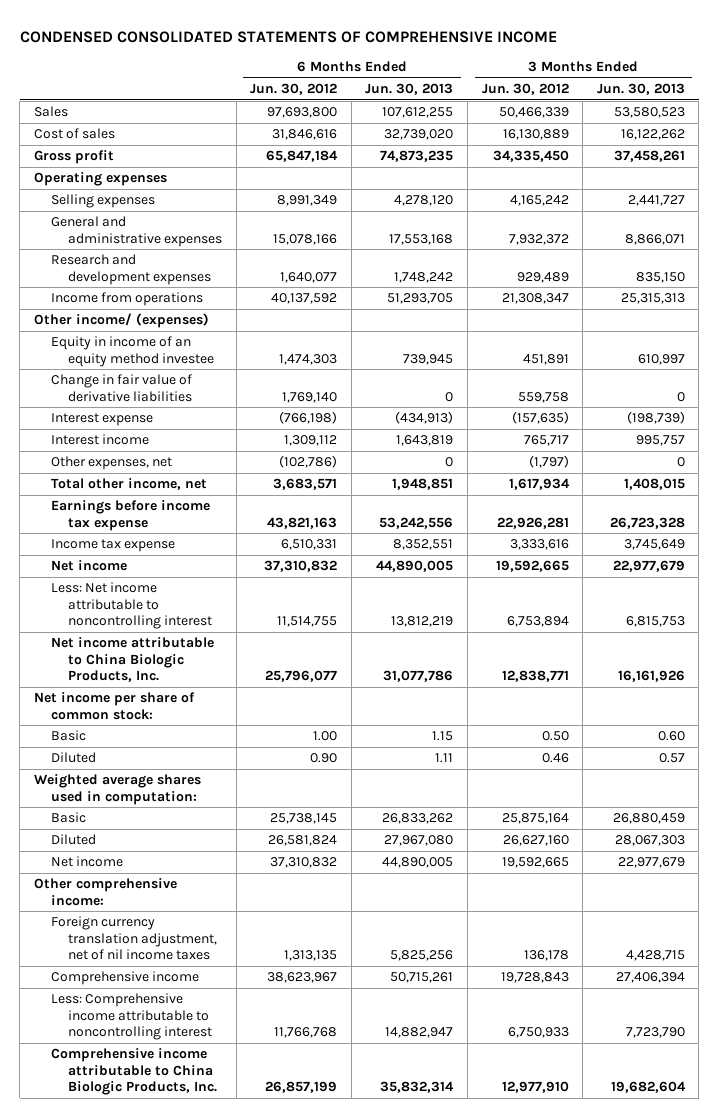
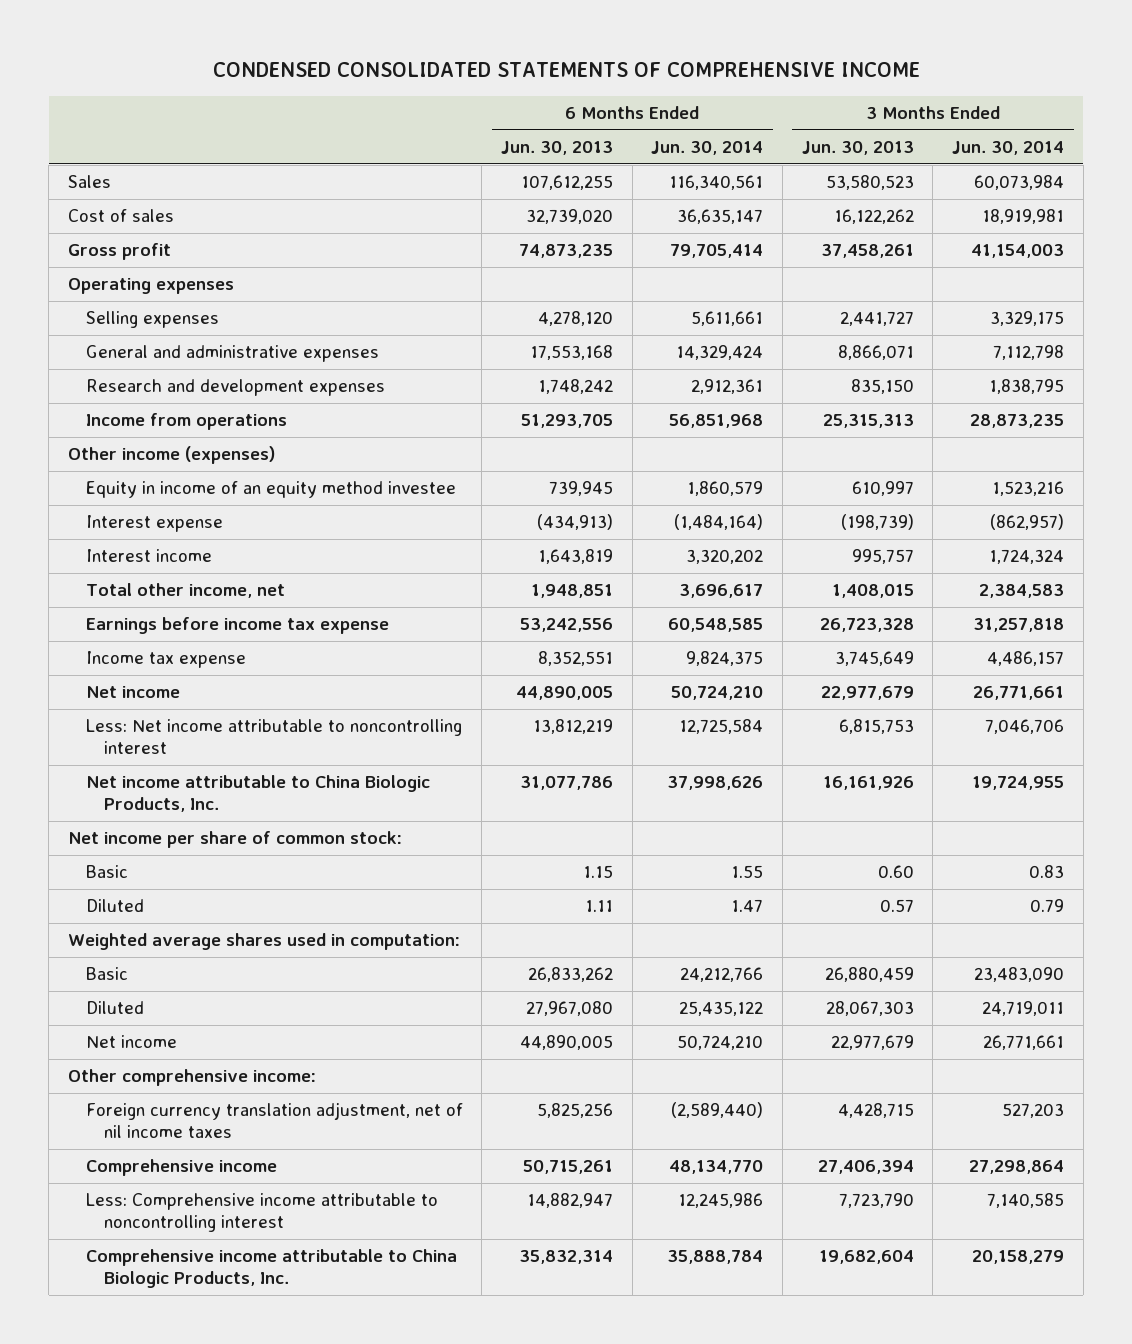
- | 6 Months Ended Jun. 30, 2012 | 6 Months Ended Jun. 30, 2013 | 3 Months Ended Jun. 30, 2012 | 3 Months Ended Jun. 30, 2013
+ | 6 Months Ended Jun. 30, 2013 | 6 Months Ended Jun. 30, 2014 | 3 Months Ended Jun. 30, 2013 | 3 Months Ended Jun. 30, 2014
- Other income/ (expenses)
+ Other income (expenses)
- Change in fair value of derivative liabilities | 1,769,140 | 0 | 559,758 | 0
- Other expenses, net | (102,786) | 0 | (1,797) | 0

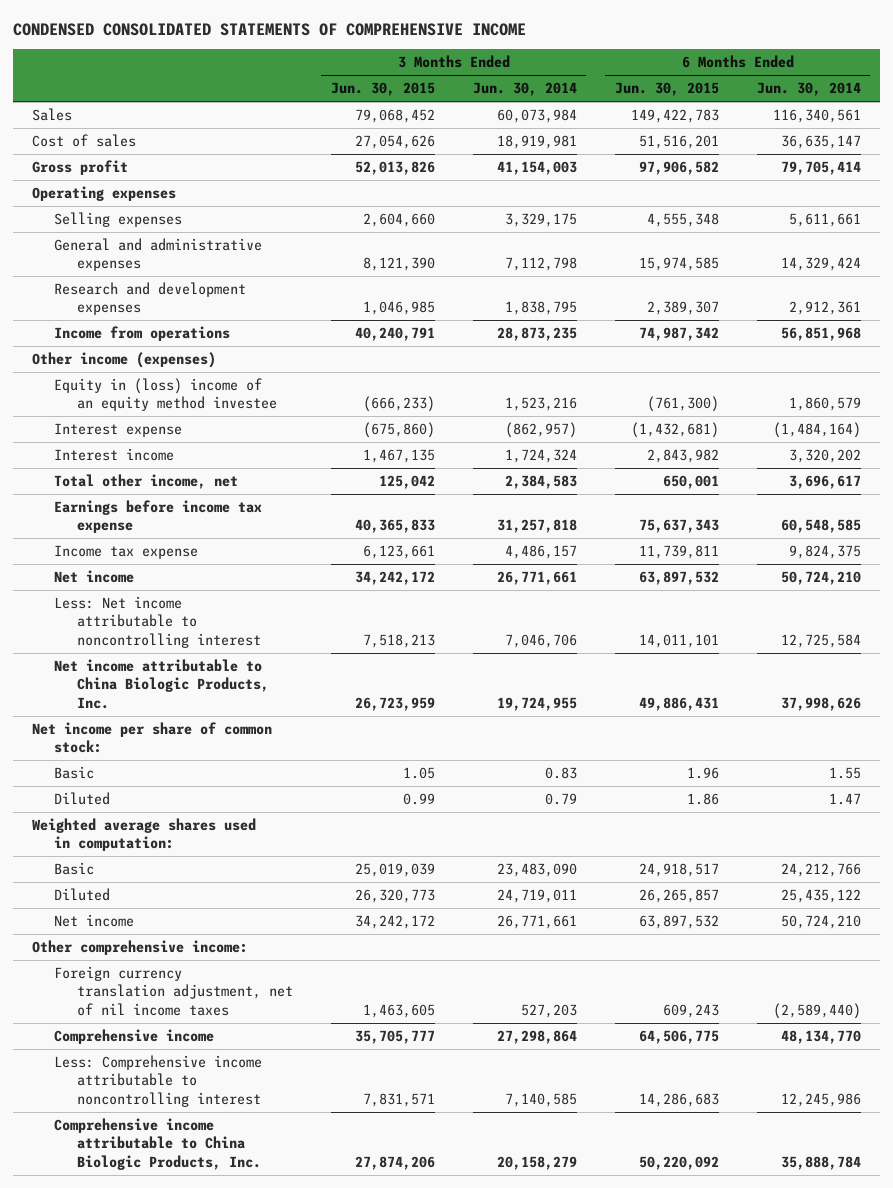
- | 6 Months Ended Jun. 30, 2013 | 6 Months Ended Jun. 30, 2014 | 3 Months Ended Jun. 30, 2013 | 3 Months Ended Jun. 30, 2014
+ | 3 Months Ended Jun. 30, 2015 | 3 Months Ended Jun. 30, 2014 | 6 Months Ended Jun. 30, 2015 | 6 Months Ended Jun. 30, 2014
- Equity in income of an equity method investee | 739,945 | 1,860,579 | 610,997 | 1,523,216
+ Equity in (loss) income of an equity method investee | (666,233) | 1,523,216 | (761,300) | 1,860,579

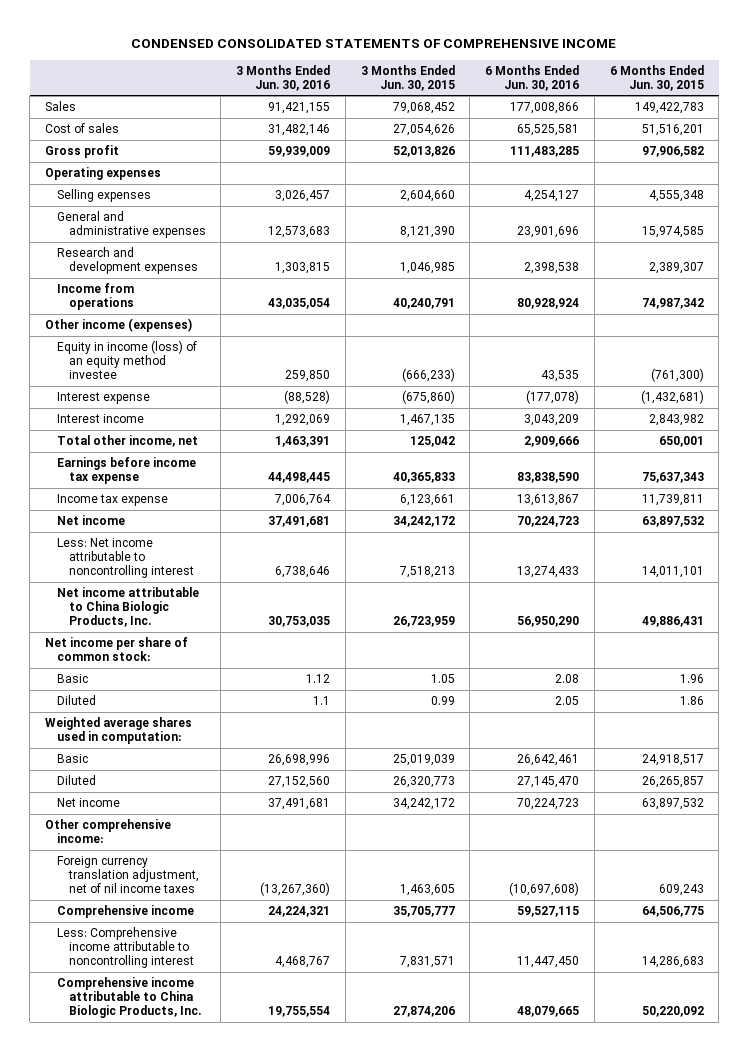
- | 3 Months Ended Jun. 30, 2015 | 3 Months Ended Jun. 30, 2014 | 6 Months Ended Jun. 30, 2015 | 6 Months Ended Jun. 30, 2014
+ | 3 Months Ended Jun. 30, 2016 | 3 Months Ended Jun. 30, 2015 | 6 Months Ended Jun. 30, 2016 | 6 Months Ended Jun. 30, 2015
- Equity in (loss) income of an equity method investee | (666,233) | 1,523,216 | (761,300) | 1,860,579
+ Equity in income (loss) of an equity method investee | 259,850 | (666,233) | 43,535 | (761,300)

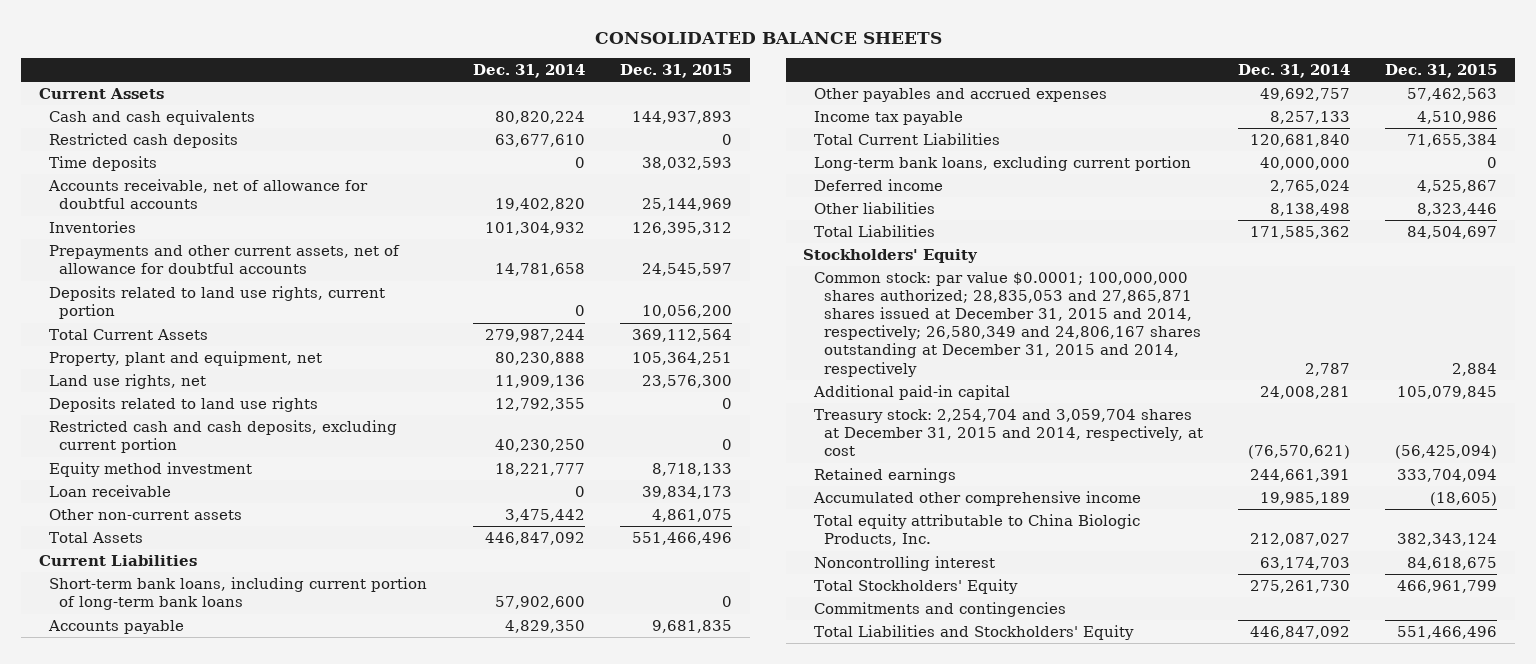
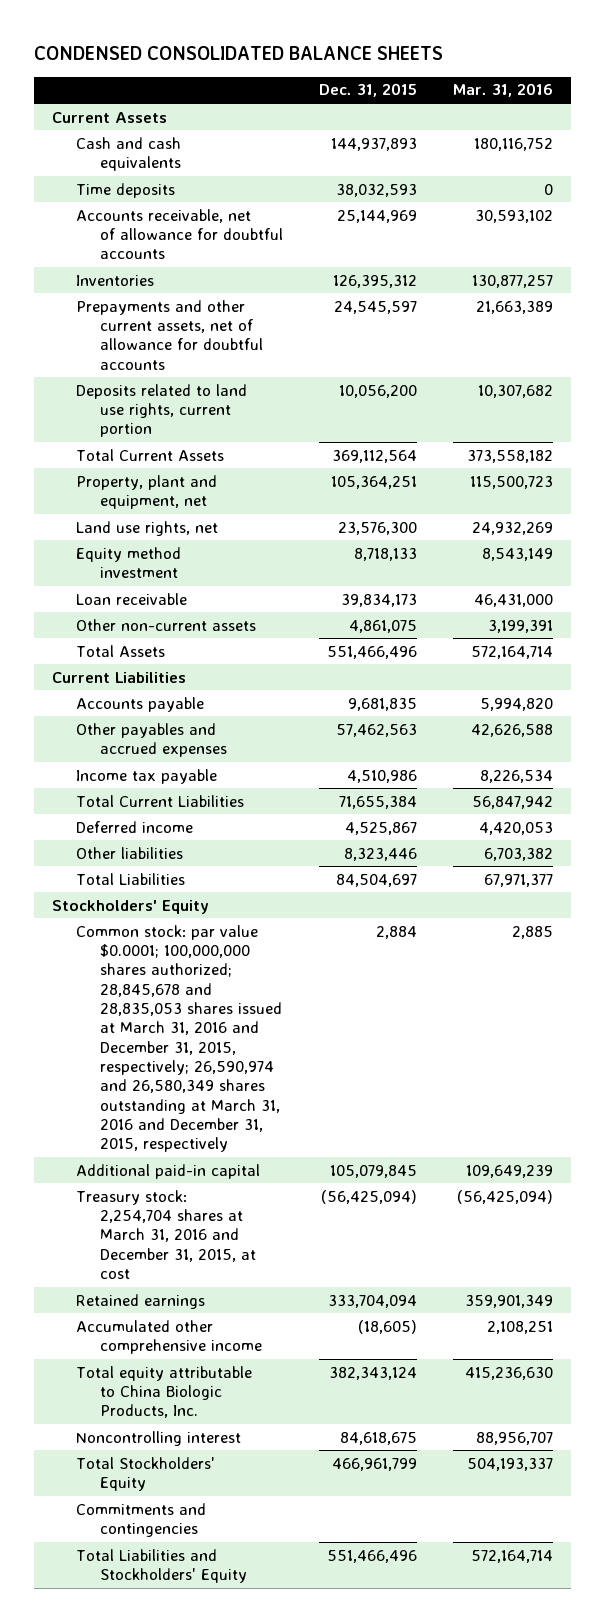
- CONSOLIDATED BALANCE SHEETS
+ CONDENSED CONSOLIDATED BALANCE SHEETS
- | Dec. 31, 2014 | Dec. 31, 2015
+ | Dec. 31, 2015 | Mar. 31, 2016
- Restricted cash deposits | 63,677,610 | 0
- Deposits related to land use rights | 12,792,355 | 0
- Restricted cash and cash deposits, excluding current portion | 40,230,250 | 0
- Short-term bank loans, including current portion of long-term bank loans | 57,902,600 | 0
- Long-term bank loans, excluding current portion | 40,000,000 | 0
- Common stock: par value $0.0001; 100,000,000 shares authorized; 28,835,053 and 27,865,871 shares issued at December 31, 2015 and 2014, respectively; 26,580,349 and 24,806,167 shares outstanding at December 31, 2015 and 2014, respectively | 2,787 | 2,884
+ Common stock: par value $0.0001; 100,000,000 shares authorized; 28,845,678 and 28,835,053 shares issued at March 31, 2016 and December 31, 2015, respectively; 26,590,974 and 26,580,349 shares outstanding at March 31, 2016 and December 31, 2015, respectively | 2,884 | 2,885
- Treasury stock: 2,254,704 and 3,059,704 shares at December 31, 2015 and 2014, respectively, at cost | (76,570,621) | (56,425,094)
+ Treasury stock: 2,254,704 shares at March 31, 2016 and December 31, 2015, at cost | (56,425,094) | (56,425,094)

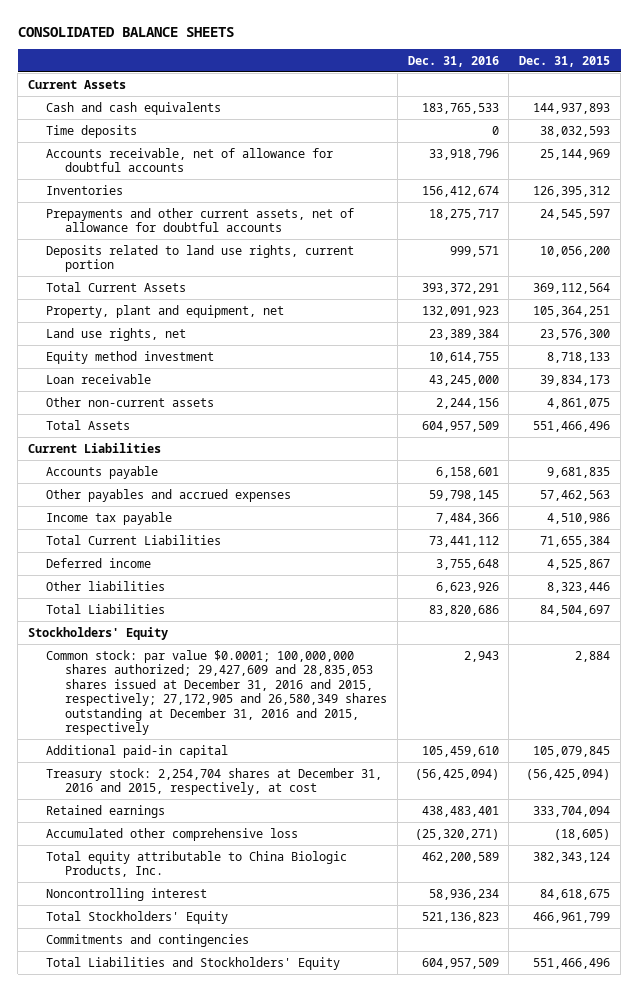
- CONDENSED CONSOLIDATED BALANCE SHEETS
+ CONSOLIDATED BALANCE SHEETS
- | Dec. 31, 2015 | Mar. 31, 2016
+ | Dec. 31, 2016 | Dec. 31, 2015
- Common stock: par value $0.0001; 100,000,000 shares authorized; 28,845,678 and 28,835,053 shares issued at March 31, 2016 and December 31, 2015, respectively; 26,590,974 and 26,580,349 shares outstanding at March 31, 2016 and December 31, 2015, respectively | 2,884 | 2,885
+ Common stock: par value $0.0001; 100,000,000 shares authorized; 29,427,609 and 28,835,053 shares issued at December 31, 2016 and 2015, respectively; 27,172,905 and 26,580,349 shares outstanding at December 31, 2016 and 2015, respectively | 2,943 | 2,884
- Treasury stock: 2,254,704 shares at March 31, 2016 and December 31, 2015, at cost | (56,425,094) | (56,425,094)
+ Treasury stock: 2,254,704 shares at December 31, 2016 and 2015, respectively, at cost | (56,425,094) | (56,425,094)
- Accumulated other comprehensive income | (18,605) | 2,108,251
+ Accumulated other comprehensive loss | (25,320,271) | (18,605)

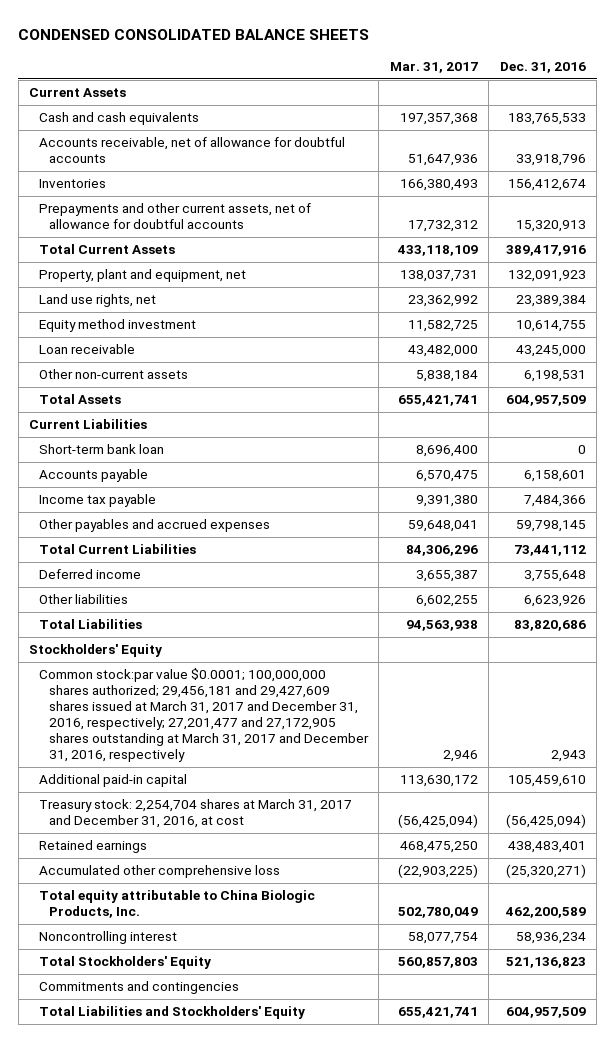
- CONSOLIDATED BALANCE SHEETS
+ CONDENSED CONSOLIDATED BALANCE SHEETS
- | Dec. 31, 2016 | Dec. 31, 2015
+ | Mar. 31, 2017 | Dec. 31, 2016
- Time deposits | 0 | 38,032,593
- Prepayments and other current assets, net of allowance for doubtful accounts | 18,275,717 | 24,545,597
- Deposits related to land use rights, current portion | 999,571 | 10,056,200
- Total Current Assets | 393,372,291 | 369,112,564
+ Prepayments and other current assets, net of allowance for doubtful accounts | 17,732,312 | 15,320,913
+ Total Current Assets | 433,118,109 | 389,417,916
- Other non-current assets | 2,244,156 | 4,861,075
+ Other non-current assets | 5,838,184 | 6,198,531
+ Short-term bank loan | 8,696,400 | 0
moved down: Other payables and accrued expenses | 59,648,041 | 59,798,145
- Common stock: par value $0.0001; 100,000,000 shares authorized; 29,427,609 and 28,835,053 shares issued at December 31, 2016 and 2015, respectively; 27,172,905 and 26,580,349 shares outstanding at December 31, 2016 and 2015, respectively | 2,943 | 2,884
+ Common stock:par value $0.0001; 100,000,000 shares authorized; 29,456,181 and 29,427,609 shares issued at March 31, 2017 and December 31, 2016, respectively; 27,201,477 and 27,172,905 shares outstanding at March 31, 2017 and December 31, 2016, respectively | 2,946 | 2,943
- Treasury stock: 2,254,704 shares at December 31, 2016 and 2015, respectively, at cost | (56,425,094) | (56,425,094)
+ Treasury stock: 2,254,704 shares at March 31, 2017 and December 31, 2016, at cost | (56,425,094) | (56,425,094)

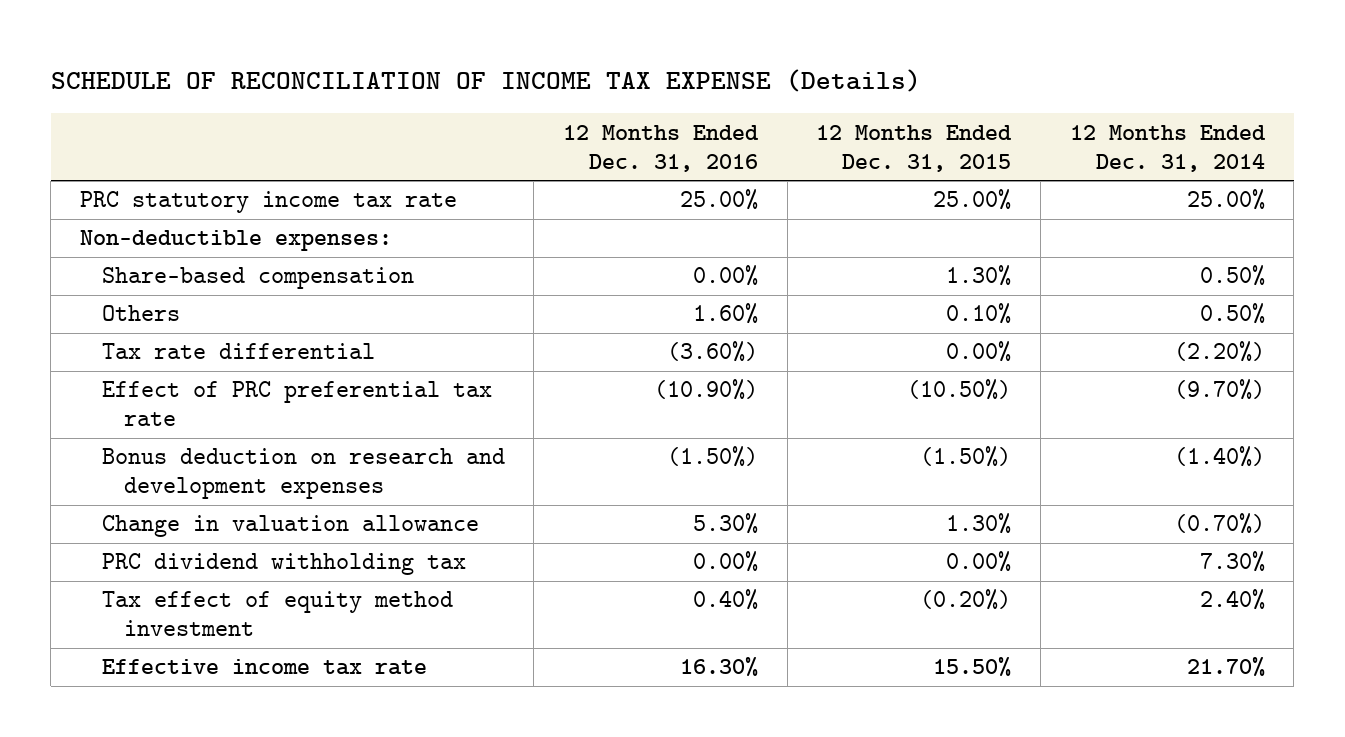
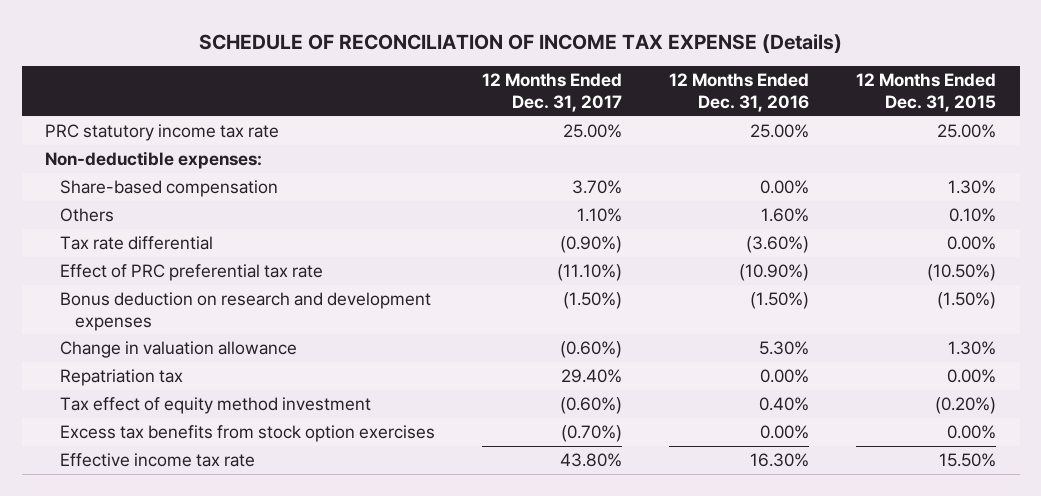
- | 12 Months Ended Dec. 31, 2016 | 12 Months Ended Dec. 31, 2015 | 12 Months Ended Dec. 31, 2014
+ | 12 Months Ended Dec. 31, 2017 | 12 Months Ended Dec. 31, 2016 | 12 Months Ended Dec. 31, 2015
- PRC dividend withholding tax | 0.00% | 0.00% | 7.30%
+ Repatriation tax | 29.40% | 0.00% | 0.00%
+ Excess tax benefits from stock option exercises | (0.70%) | 0.00% | 0.00%

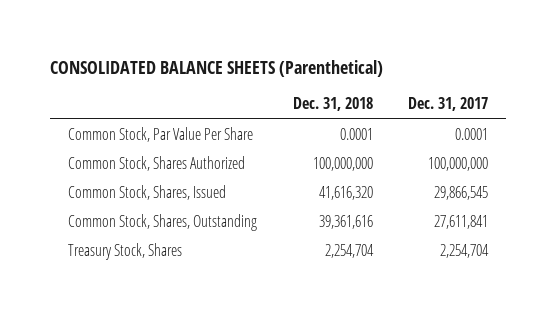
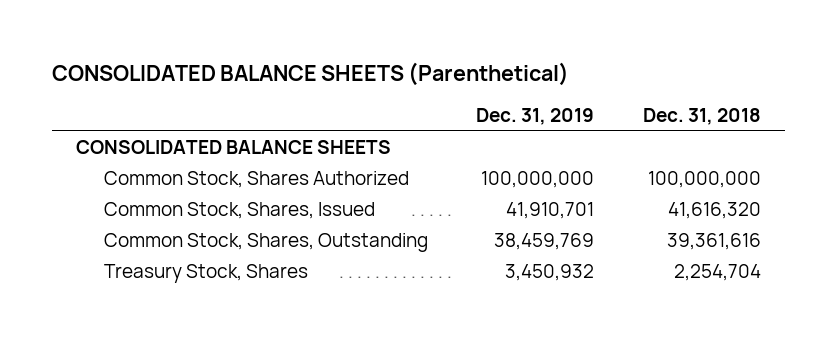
- | Dec. 31, 2018 | Dec. 31, 2017
+ | Dec. 31, 2019 | Dec. 31, 2018
- Common Stock, Par Value Per Share | 0.0001 | 0.0001
+ CONSOLIDATED BALANCE SHEETS

